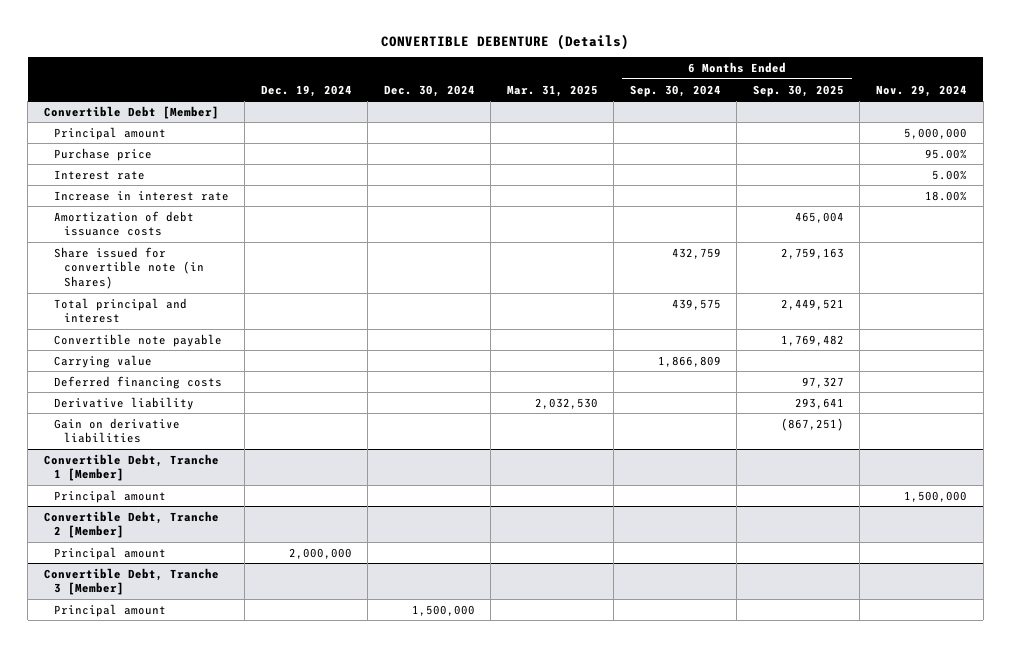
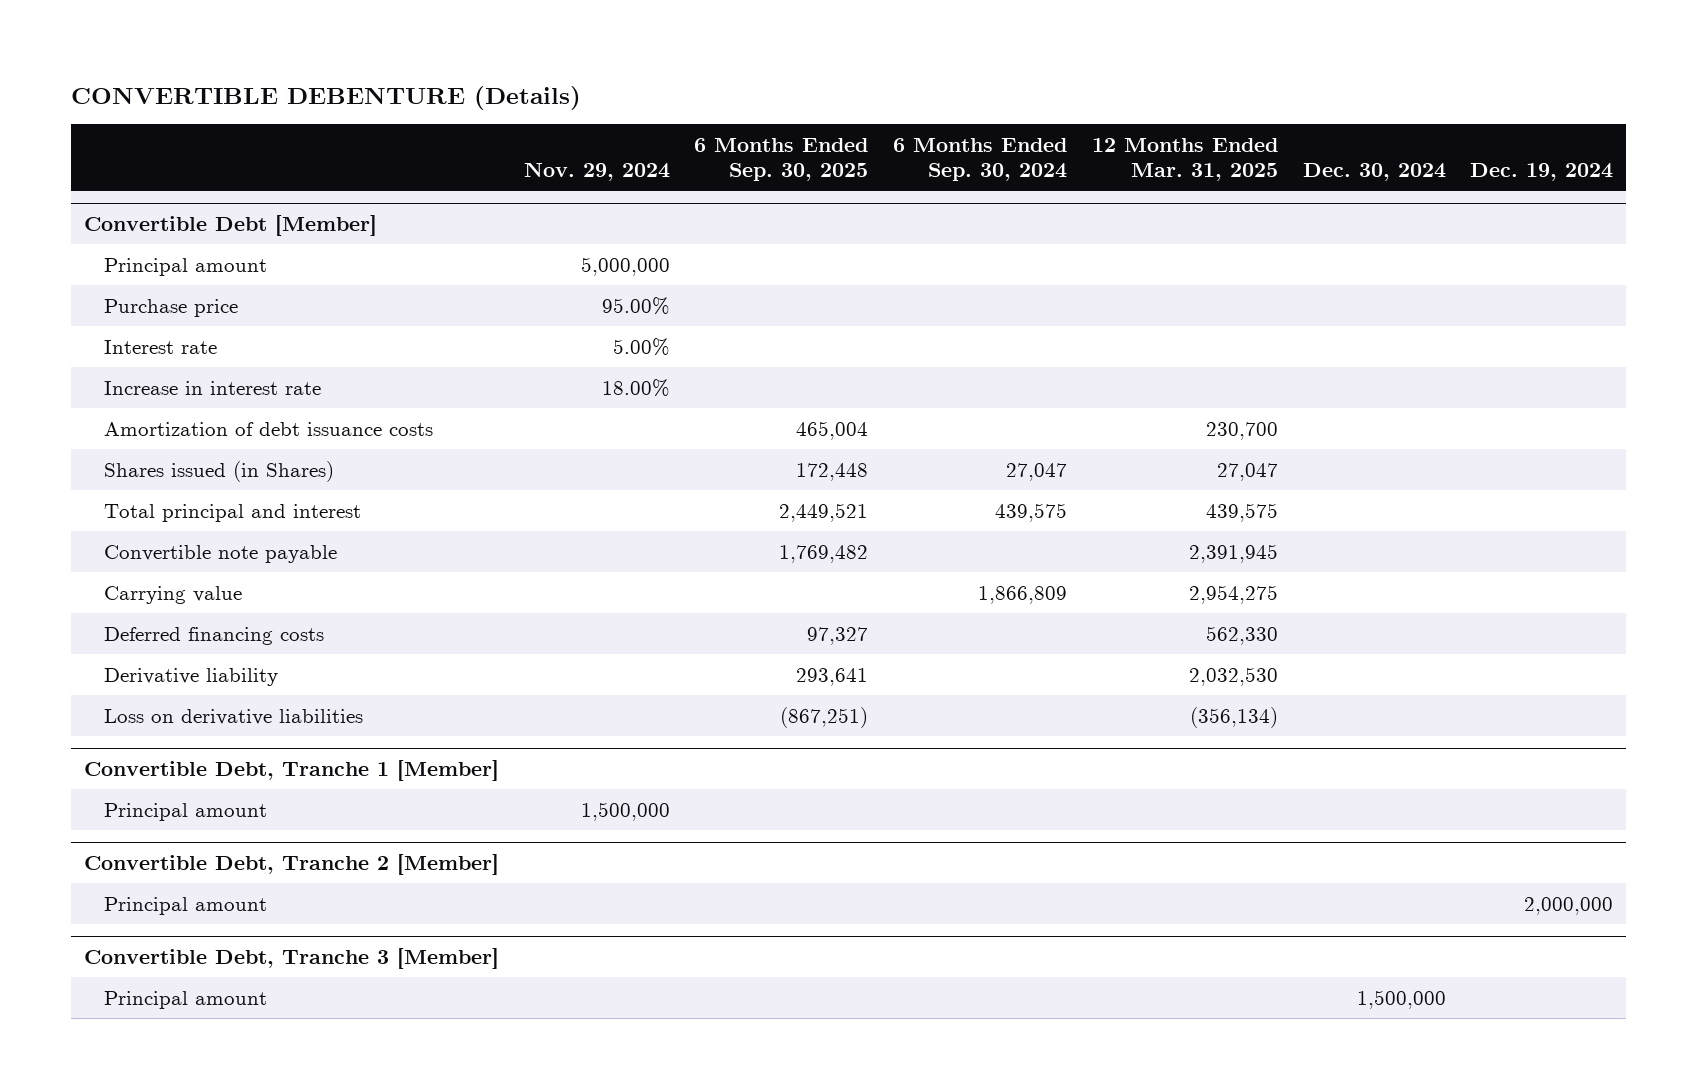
- | Dec. 19, 2024 | Dec. 30, 2024 | Mar. 31, 2025 | 6 Months Ended Sep. 30, 2024 | 6 Months Ended Sep. 30, 2025 | Nov. 29, 2024
+ | Nov. 29, 2024 | 6 Months Ended Sep. 30, 2025 | 6 Months Ended Sep. 30, 2024 | 12 Months Ended Mar. 31, 2025 | Dec. 30, 2024 | Dec. 19, 2024
@ Convertible Debt [Member]
- Share issued for convertible note (in Shares) | | | | 432,759 | 2,759,163 |
+ Shares issued (in Shares) | | 172,448 | 27,047 | 27,047 | |
- Gain on derivative liabilities | | | | | (867,251) |
+ Loss on derivative liabilities | | (867,251) | | (356,134) | |

